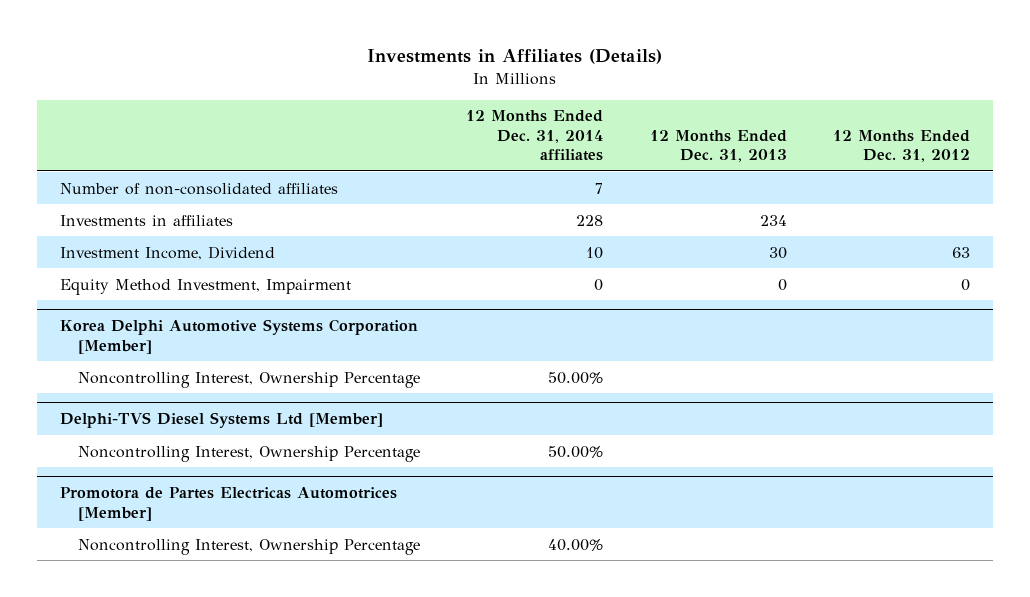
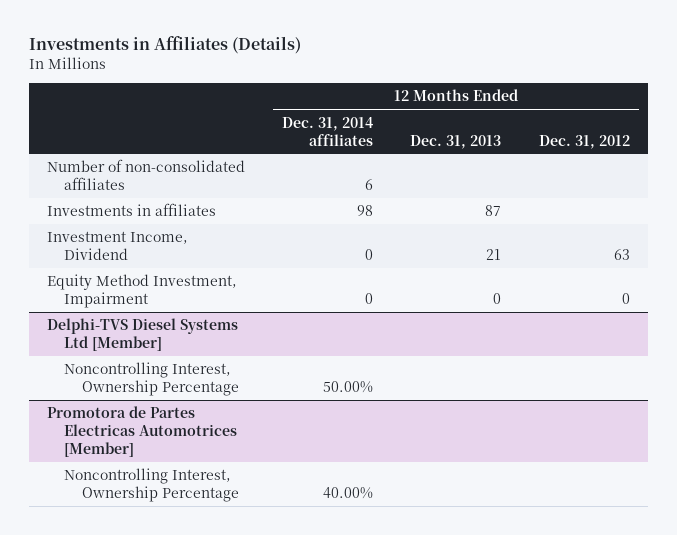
- Number of non-consolidated affiliates | 7 | |
- Investments in affiliates | 228 | 234 |
- Investment Income, Dividend | 10 | 30 | 63
+ Number of non-consolidated affiliates | 6 | |
+ Investments in affiliates | 98 | 87 |
+ Investment Income, Dividend | 0 | 21 | 63
- Korea Delphi Automotive Systems Corporation [Member]
- Noncontrolling Interest, Ownership Percentage | 50.00% | |

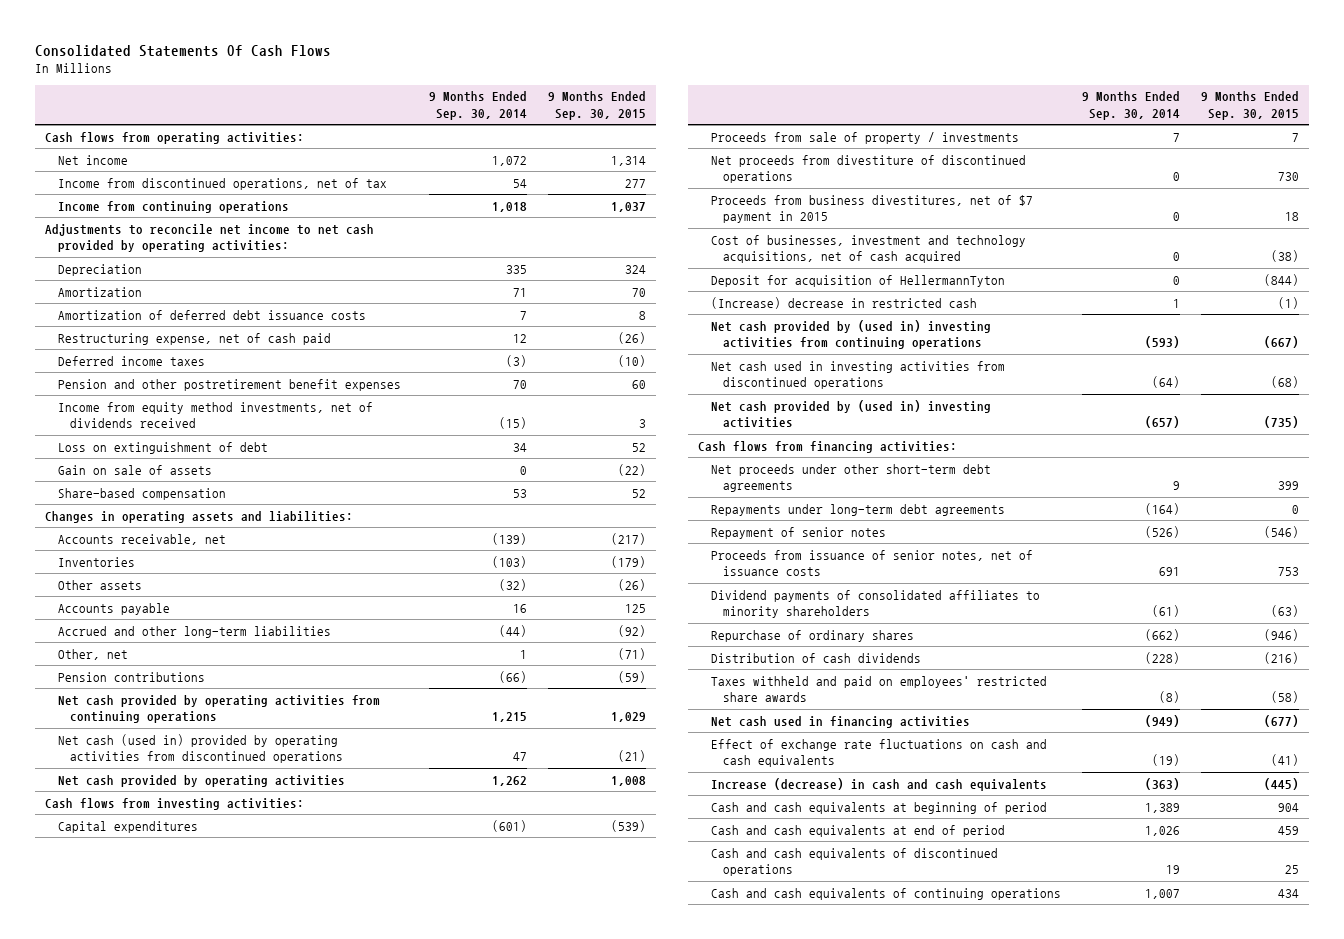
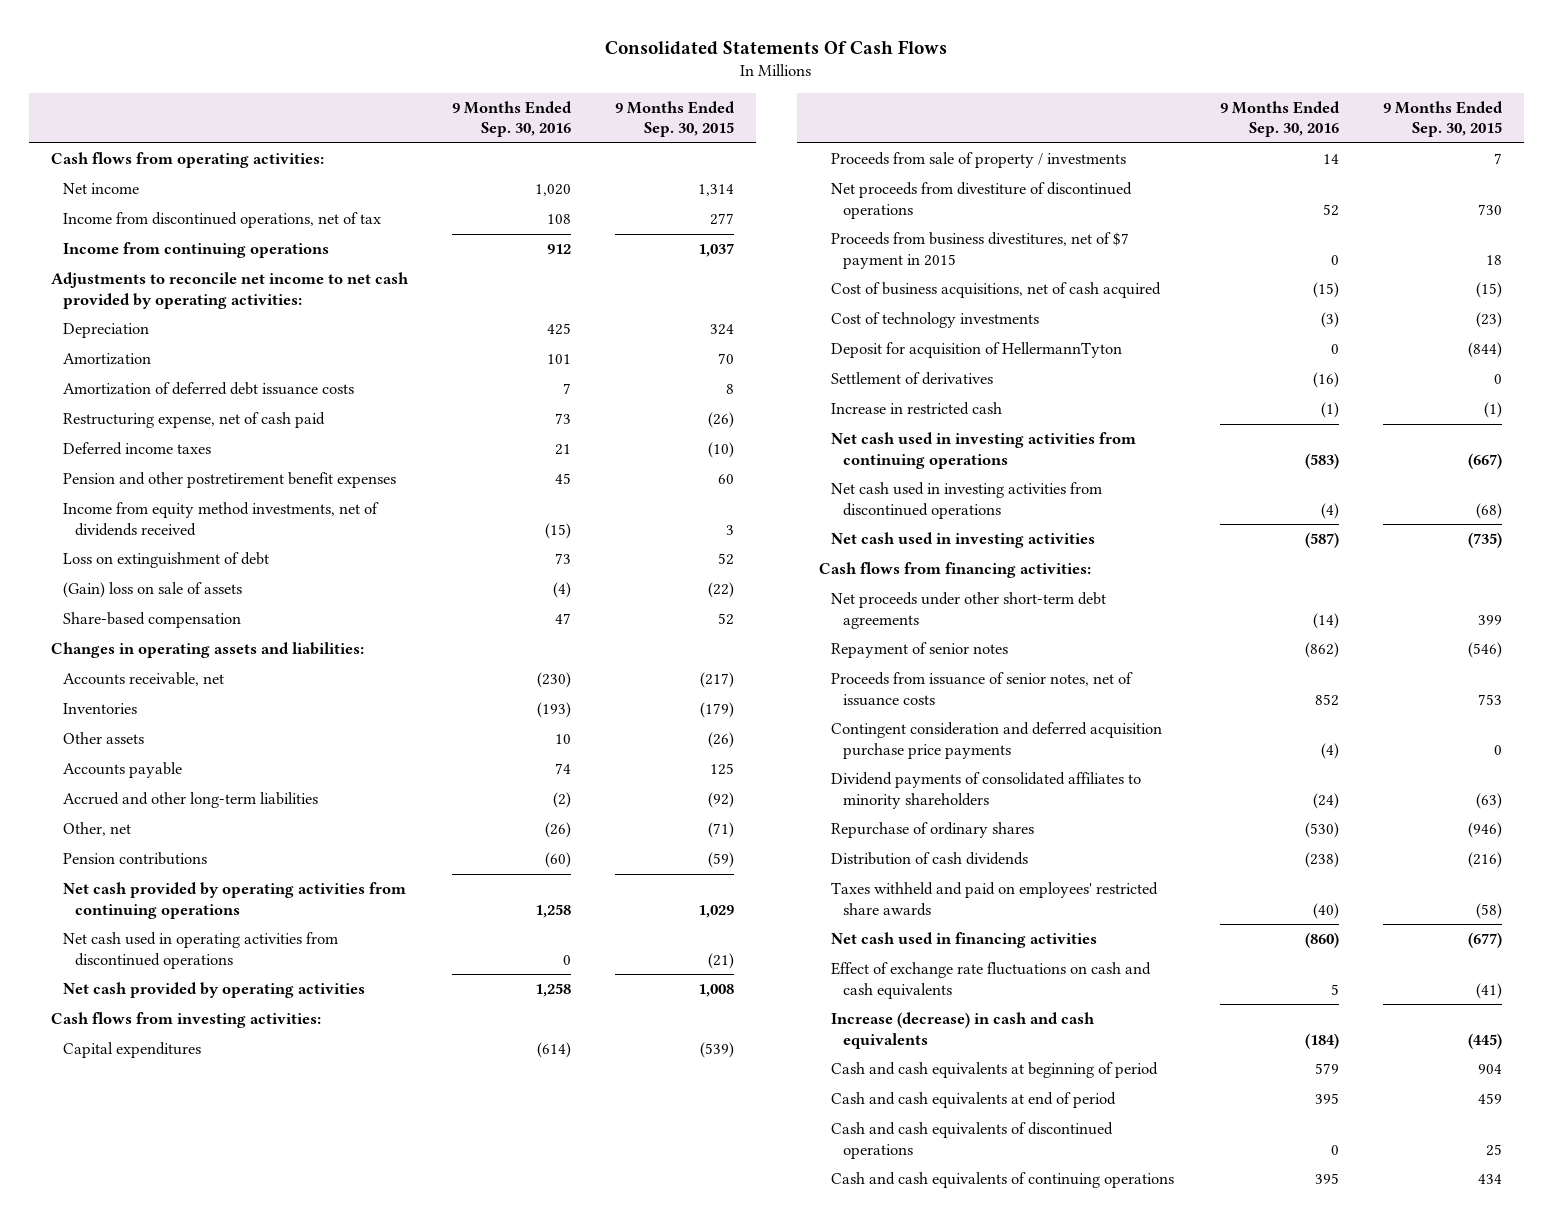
- | 9 Months Ended Sep. 30, 2014 | 9 Months Ended Sep. 30, 2015
+ | 9 Months Ended Sep. 30, 2016 | 9 Months Ended Sep. 30, 2015
- Gain on sale of assets | 0 | (22)
+ (Gain) loss on sale of assets | (4) | (22)
- Net cash (used in) provided by operating activities from discontinued operations | 47 | (21)
+ Net cash used in operating activities from discontinued operations | 0 | (21)
- Cost of businesses, investment and technology acquisitions, net of cash acquired | 0 | (38)
+ Cost of business acquisitions, net of cash acquired | (15) | (15)
+ Cost of technology investments | (3) | (23)
- (Increase) decrease in restricted cash | 1 | (1)
- Net cash provided by (used in) investing activities from continuing operations | (593) | (667)
+ Settlement of derivatives | (16) | 0
+ Increase in restricted cash | (1) | (1)
+ Net cash used in investing activities from continuing operations | (583) | (667)
- Net cash provided by (used in) investing activities | (657) | (735)
+ Net cash used in investing activities | (587) | (735)
- Repayments under long-term debt agreements | (164) | 0
+ Contingent consideration and deferred acquisition purchase price payments | (4) | 0

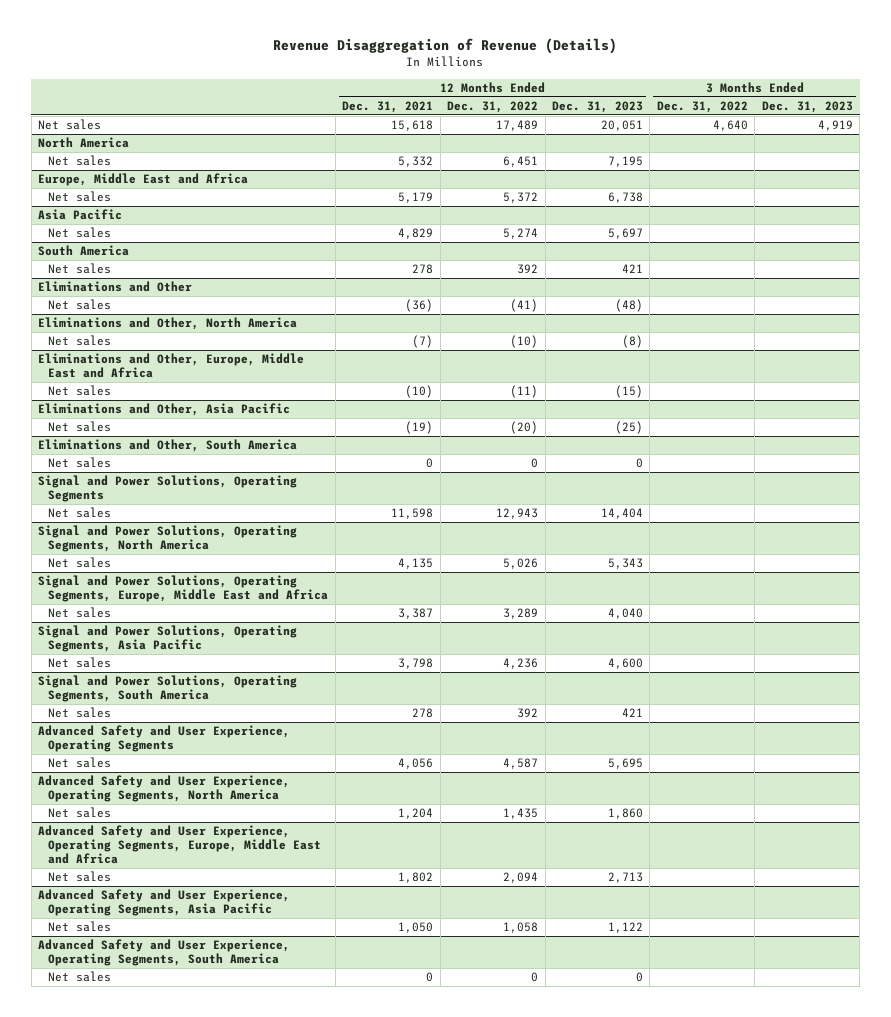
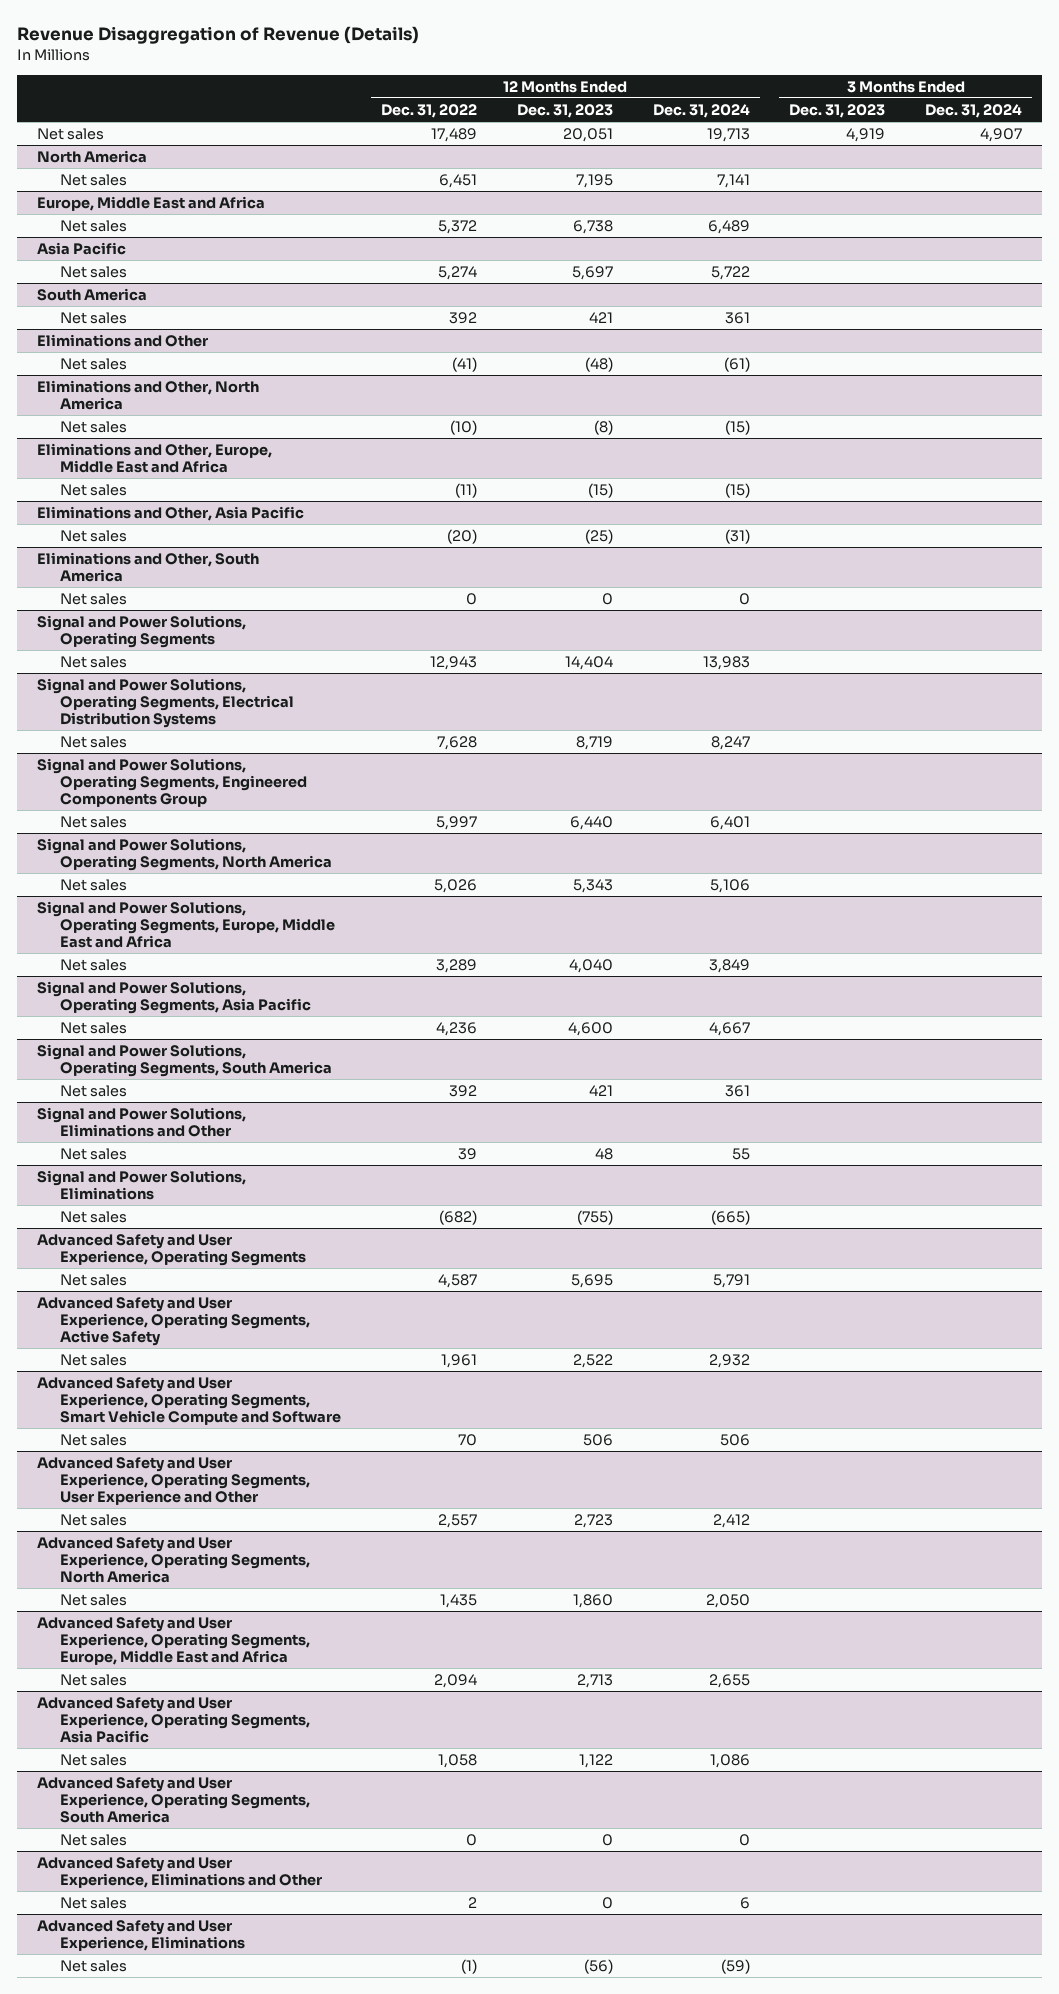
- | 12 Months Ended Dec. 31, 2021 | 12 Months Ended Dec. 31, 2022 | 12 Months Ended Dec. 31, 2023 | 3 Months Ended Dec. 31, 2022 | 3 Months Ended Dec. 31, 2023
+ | 12 Months Ended Dec. 31, 2022 | 12 Months Ended Dec. 31, 2023 | 12 Months Ended Dec. 31, 2024 | 3 Months Ended Dec. 31, 2023 | 3 Months Ended Dec. 31, 2024
+ Signal and Power Solutions, Operating Segments, Electrical Distribution Systems
+ Net sales | 7,628 | 8,719 | 8,247 | |
+ Signal and Power Solutions, Operating Segments, Engineered Components Group
+ Net sales | 5,997 | 6,440 | 6,401 | |
+ Signal and Power Solutions, Eliminations and Other
+ Net sales | 39 | 48 | 55 | |
+ Signal and Power Solutions, Eliminations
+ Net sales | (682) | (755) | (665) | |
+ Advanced Safety and User Experience, Operating Segments, Active Safety
+ Net sales | 1,961 | 2,522 | 2,932 | |
+ Advanced Safety and User Experience, Operating Segments, Smart Vehicle Compute and Software
+ Net sales | 70 | 506 | 506 | |
+ Advanced Safety and User Experience, Operating Segments, User Experience and Other
+ Net sales | 2,557 | 2,723 | 2,412 | |
+ Advanced Safety and User Experience, Eliminations and Other
+ Net sales | 2 | 0 | 6 | |
+ Advanced Safety and User Experience, Eliminations
+ Net sales | (1) | (56) | (59) | |

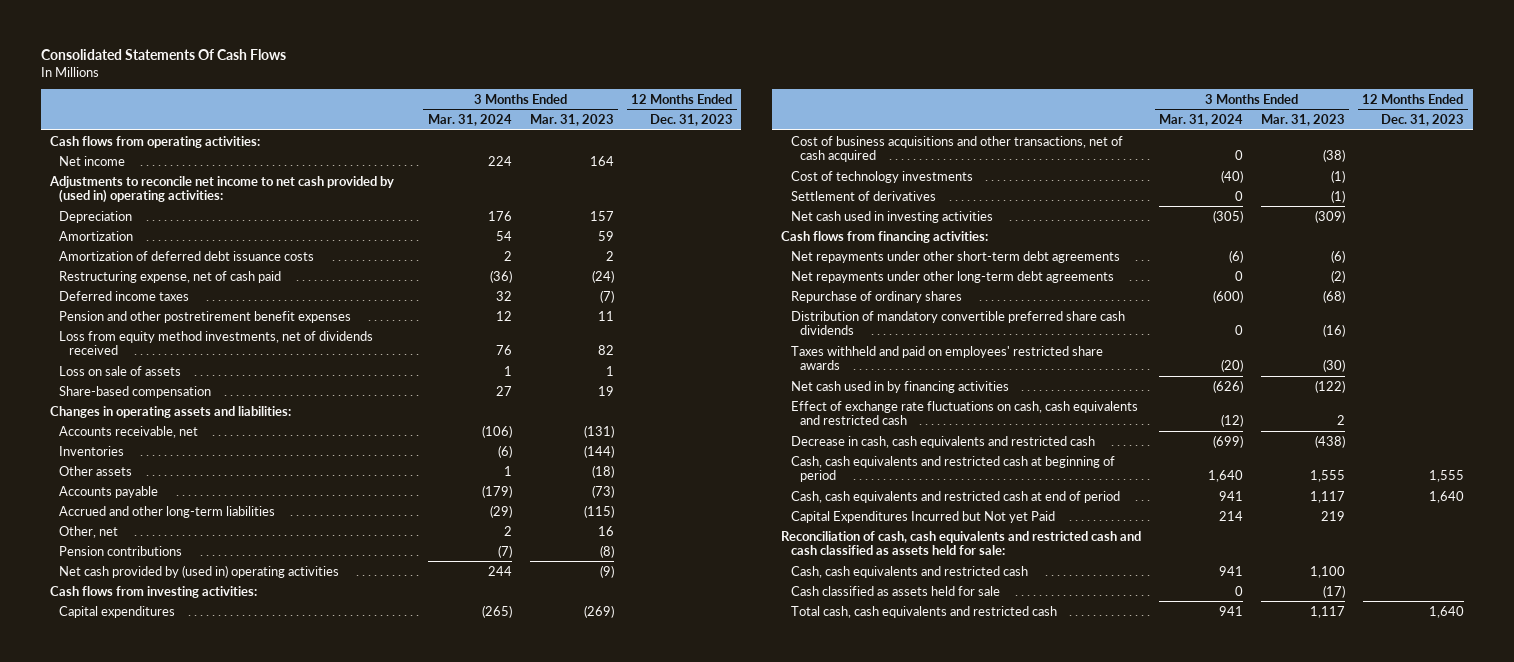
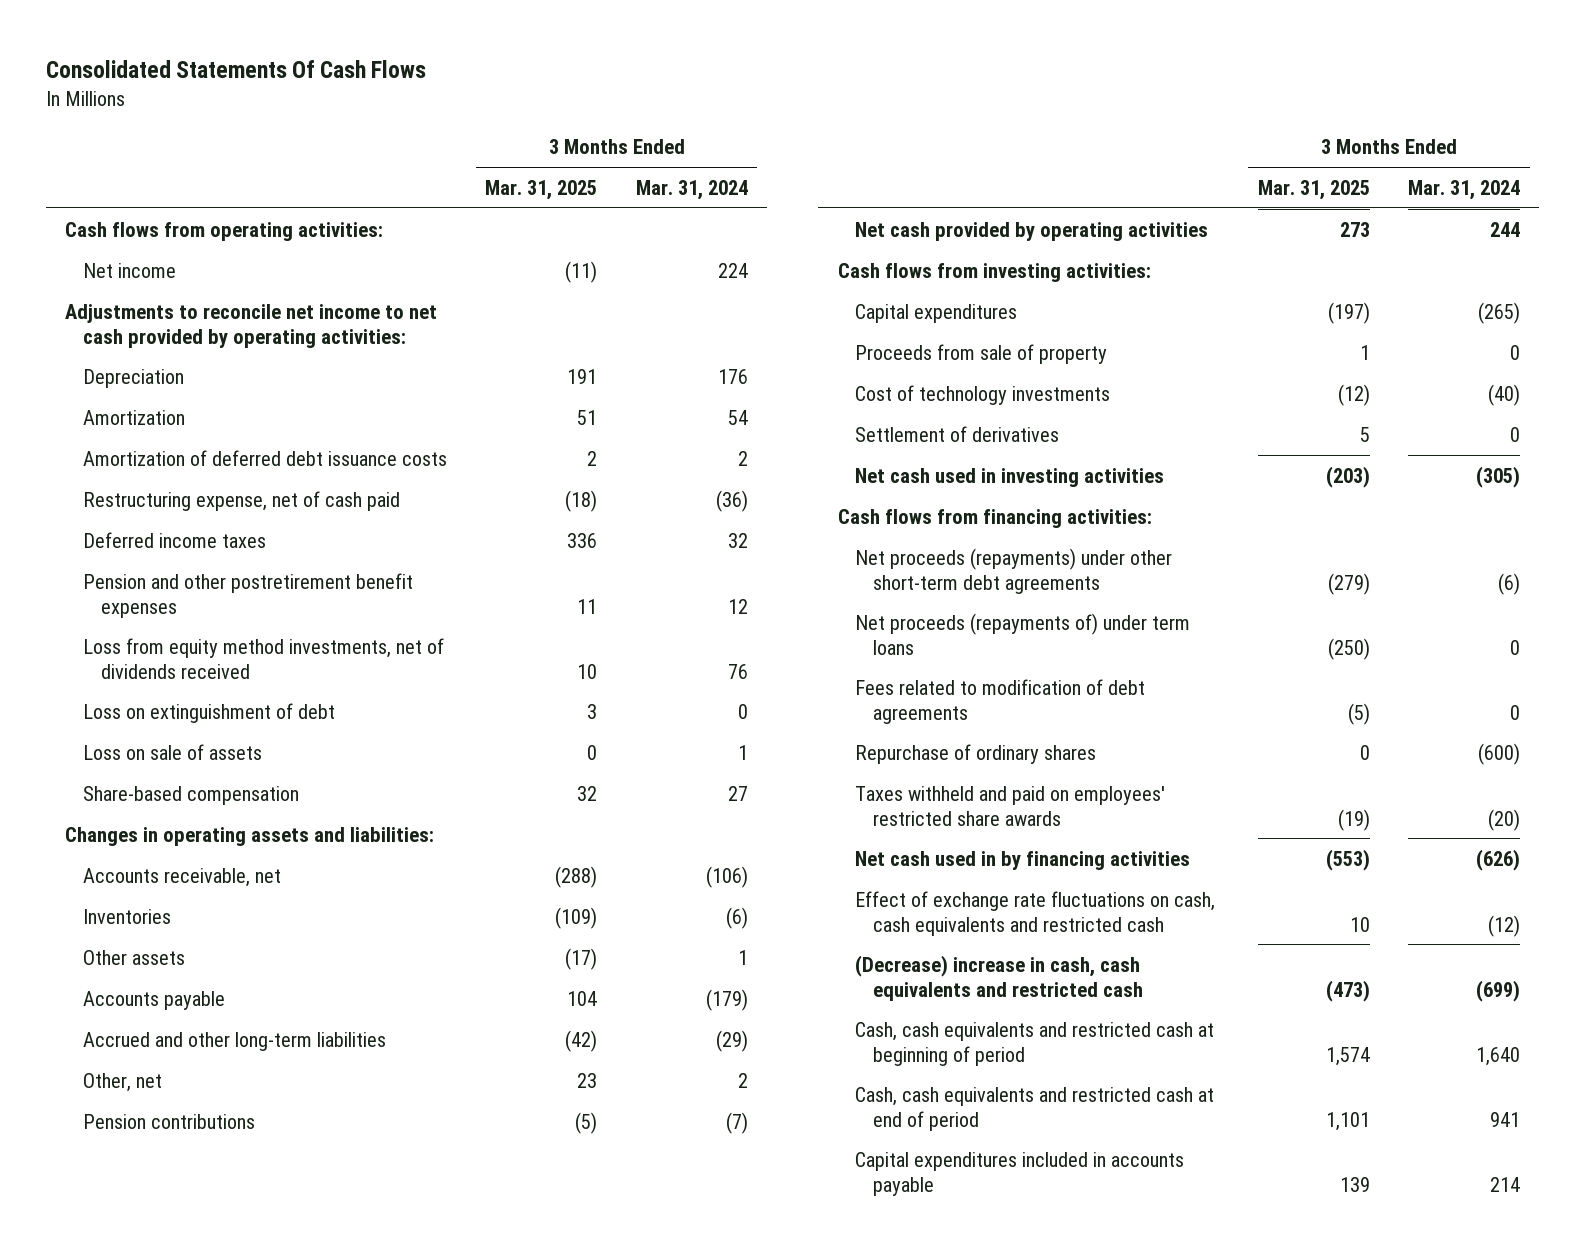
- | 3 Months Ended Mar. 31, 2024 | 3 Months Ended Mar. 31, 2023 | 12 Months Ended Dec. 31, 2023
+ | 3 Months Ended Mar. 31, 2025 | 3 Months Ended Mar. 31, 2024
- Adjustments to reconcile net income to net cash provided by (used in) operating activities:
+ Adjustments to reconcile net income to net cash provided by operating activities:
+ Loss on extinguishment of debt | 3 | 0
- Net cash provided by (used in) operating activities | 244 | (9) |
+ Net cash provided by operating activities | 273 | 244
- Cost of business acquisitions and other transactions, net of cash acquired | 0 | (38) |
+ Proceeds from sale of property | 1 | 0
- Net repayments under other short-term debt agreements | (6) | (6) |
- Net repayments under other long-term debt agreements | 0 | (2) |
+ Net proceeds (repayments) under other short-term debt agreements | (279) | (6)
+ Net proceeds (repayments of) under term loans | (250) | 0
+ Fees related to modification of debt agreements | (5) | 0
- Distribution of mandatory convertible preferred share cash dividends | 0 | (16) |
- Decrease in cash, cash equivalents and restricted cash | (699) | (438) |
+ (Decrease) increase in cash, cash equivalents and restricted cash | (473) | (699)
- Capital Expenditures Incurred but Not yet Paid | 214 | 219 |
- Reconciliation of cash, cash equivalents and restricted cash and cash classified as assets held for sale:
- Cash, cash equivalents and restricted cash | 941 | 1,100 |
- Cash classified as assets held for sale | 0 | (17) |
- Total cash, cash equivalents and restricted cash | 941 | 1,117 | 1,640
+ Capital expenditures included in accounts payable | 139 | 214

